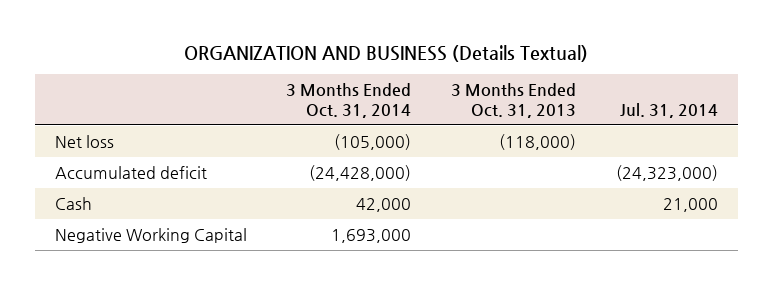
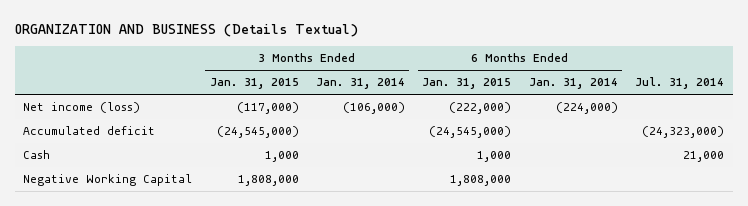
- | 3 Months Ended Oct. 31, 2014 | 3 Months Ended Oct. 31, 2013 | Jul. 31, 2014
+ | 3 Months Ended Jan. 31, 2015 | 3 Months Ended Jan. 31, 2014 | 6 Months Ended Jan. 31, 2015 | 6 Months Ended Jan. 31, 2014 | Jul. 31, 2014
- Net loss | (105,000) | (118,000) |
+ Net income (loss) | (117,000) | (106,000) | (222,000) | (224,000) |

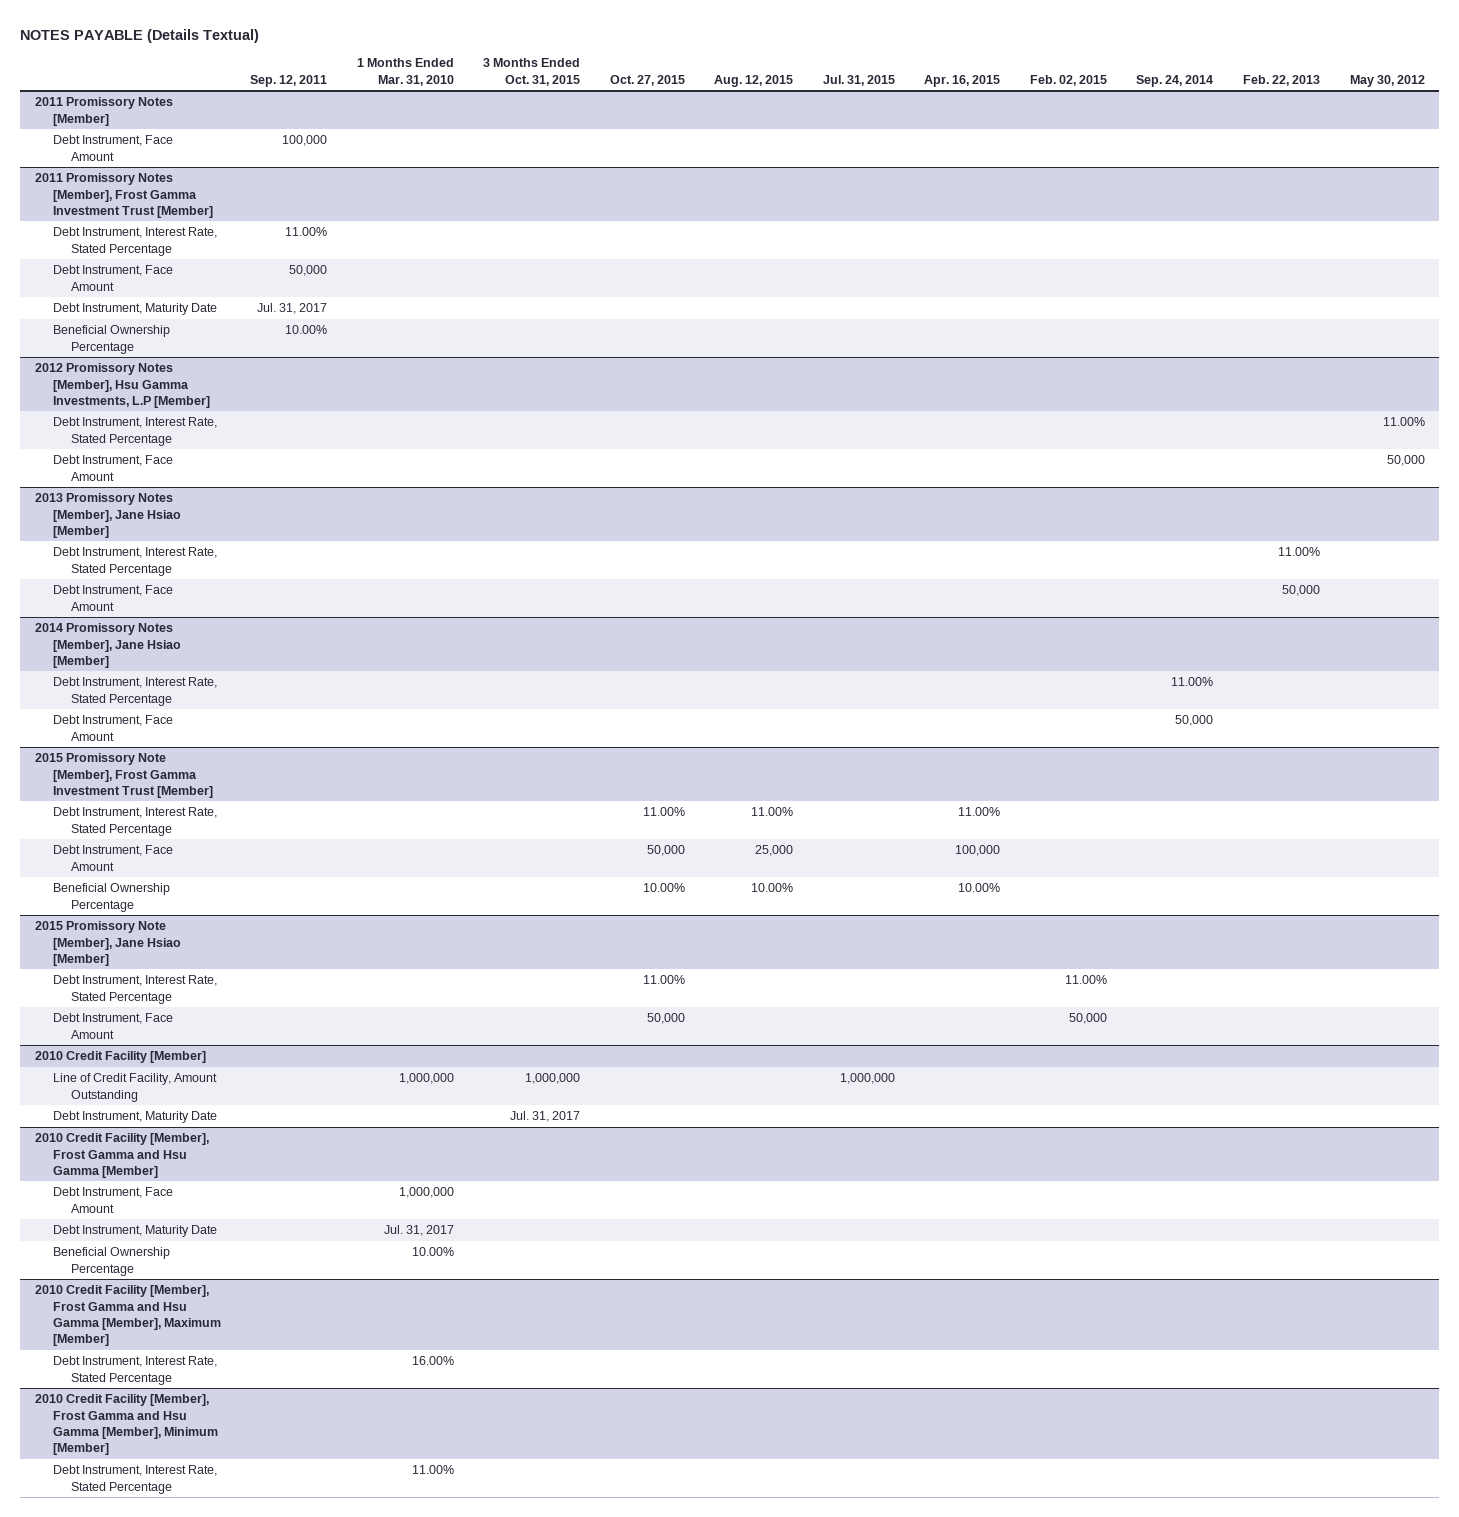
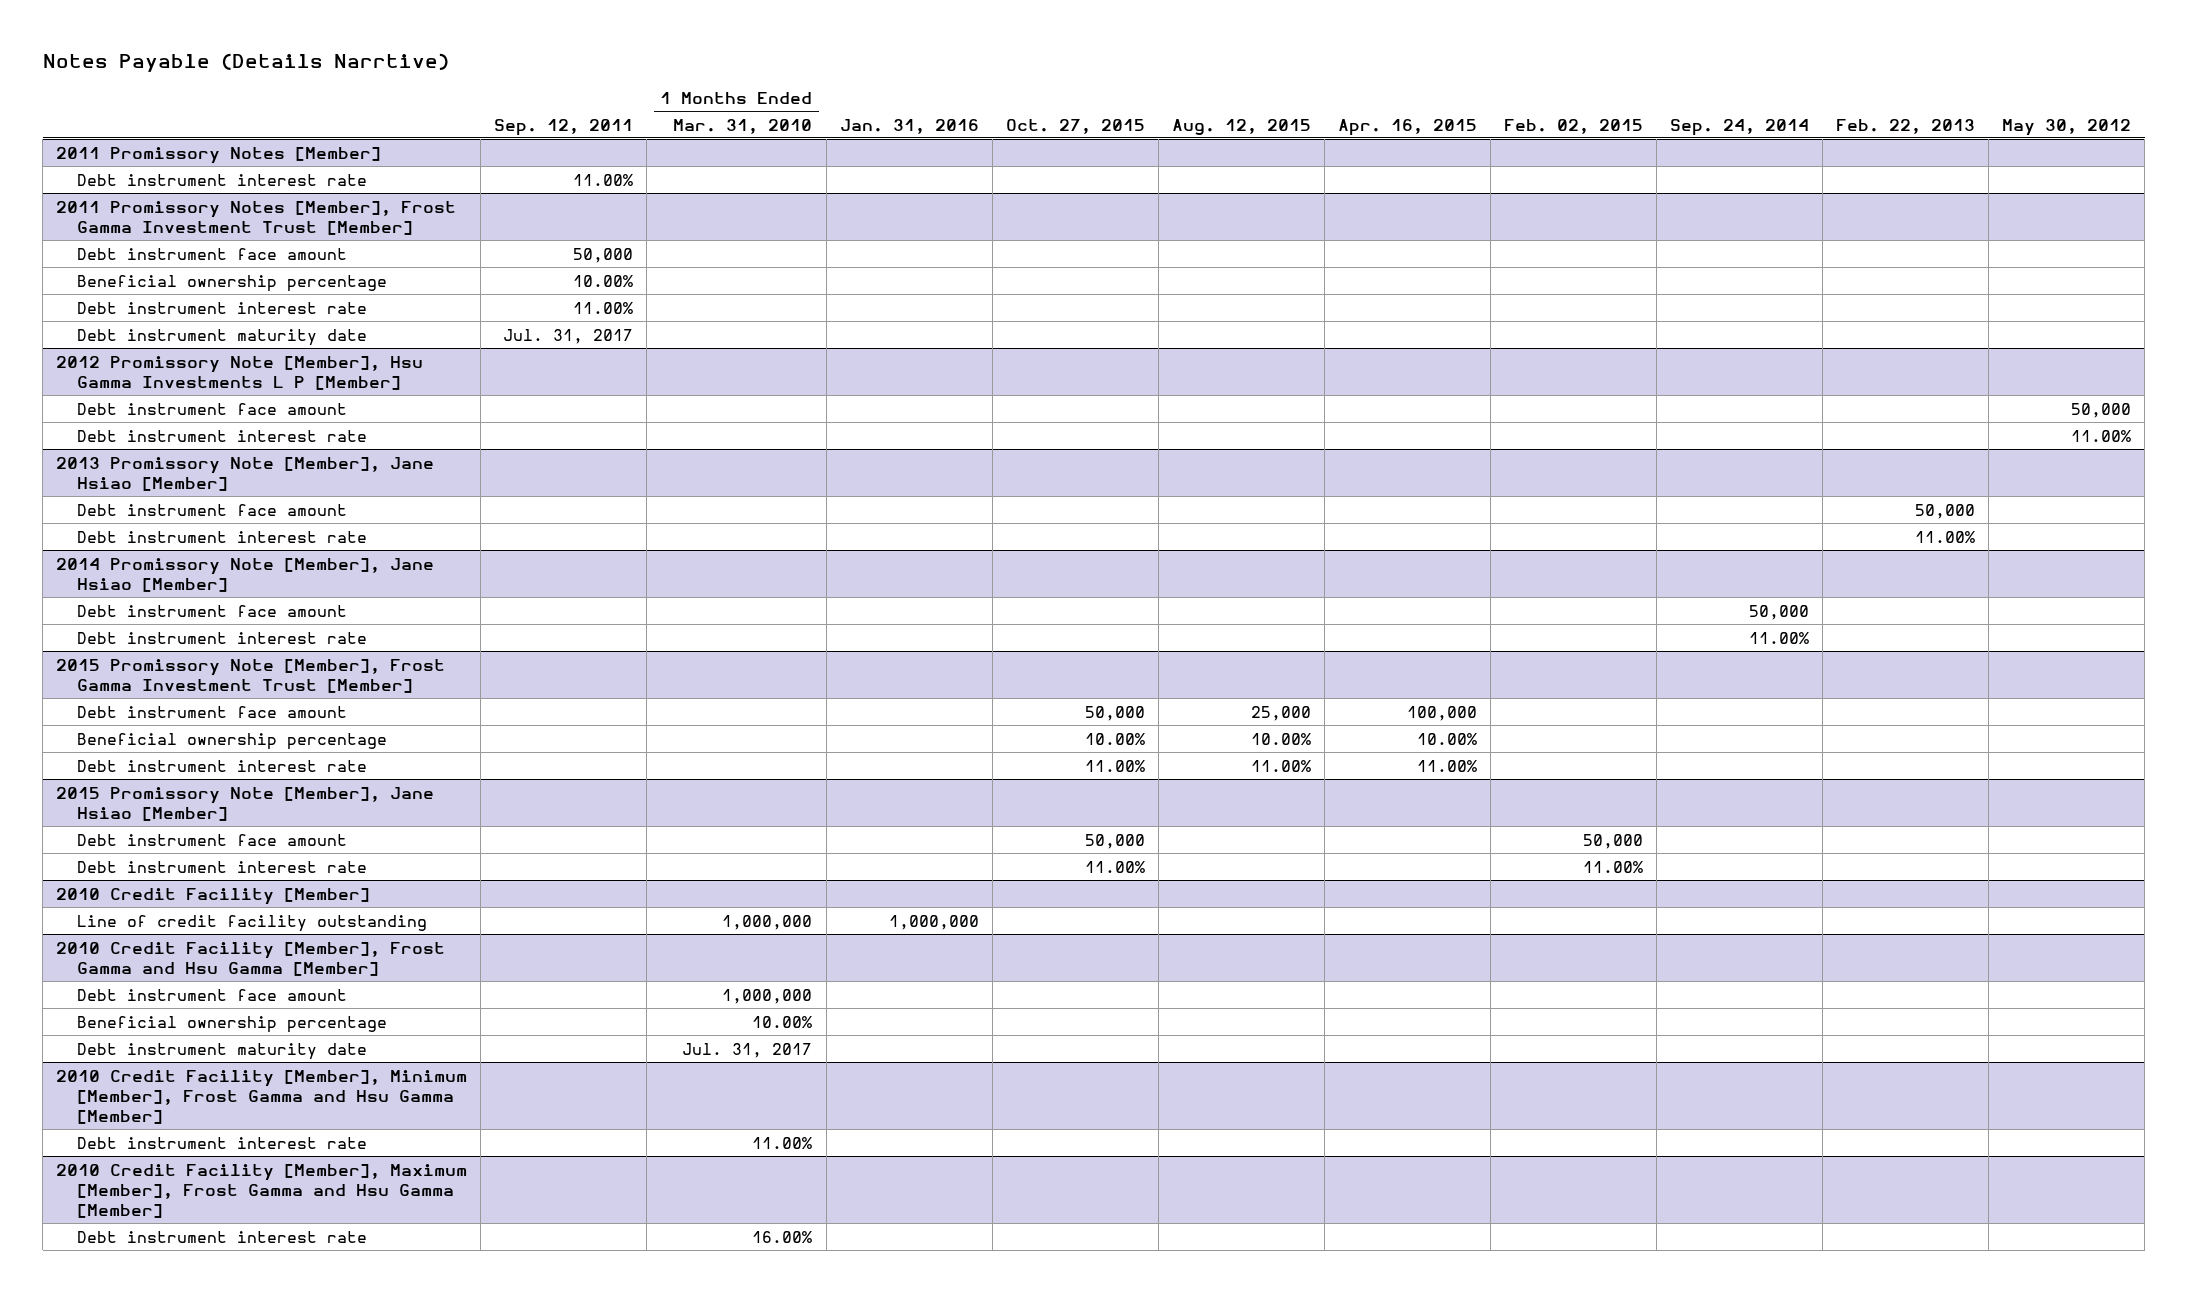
- NOTES PAYABLE (Details Textual)
+ Notes Payable (Details Narrtive)
- | Sep. 12, 2011 | 1 Months Ended Mar. 31, 2010 | 3 Months Ended Oct. 31, 2015 | Oct. 27, 2015 | Aug. 12, 2015 | Jul. 31, 2015 | Apr. 16, 2015 | Feb. 02, 2015 | Sep. 24, 2014 | Feb. 22, 2013 | May 30, 2012
+ | Sep. 12, 2011 | 1 Months Ended Mar. 31, 2010 | Jan. 31, 2016 | Oct. 27, 2015 | Aug. 12, 2015 | Apr. 16, 2015 | Feb. 02, 2015 | Sep. 24, 2014 | Feb. 22, 2013 | May 30, 2012
@ 2011 Promissory Notes [Member]
- Debt Instrument, Face Amount | 100,000 | | | | | | | | | |
+ Debt instrument interest rate | 11.00% | | | | | | | | |
@ 2011 Promissory Notes [Member], Frost Gamma Investment Trust [Member]
- Debt Instrument, Interest Rate, Stated Percentage | 11.00% | | | | | | | | | |
- Debt Instrument, Face Amount | 50,000 | | | | | | | | | |
- Debt Instrument, Maturity Date | Jul. 31, 2017 | | | | | | | | | |
- Beneficial Ownership Percentage | 10.00% | | | | | | | | | |
- 2012 Promissory Notes [Member], Hsu Gamma Investments, L.P [Member]
- Debt Instrument, Interest Rate, Stated Percentage | | | | | | | | | | | 11.00%
- Debt Instrument, Face Amount | | | | | | | | | | | 50,000
- 2013 Promissory Notes [Member], Jane Hsiao [Member]
- Debt Instrument, Interest Rate, Stated Percentage | | | | | | | | | | 11.00% |
- Debt Instrument, Face Amount | | | | | | | | | | 50,000 |
- 2014 Promissory Notes [Member], Jane Hsiao [Member]
- Debt Instrument, Interest Rate, Stated Percentage | | | | | | | | | 11.00% | |
- Debt Instrument, Face Amount | | | | | | | | | 50,000 | |
@ 2011 Promissory Notes [Member], Frost Gamma Investment Trust [Member]
+ Debt instrument face amount | 50,000 | | | | | | | | |
+ Beneficial ownership percentage | 10.00% | | | | | | | | |
+ Debt instrument interest rate | 11.00% | | | | | | | | |
+ Debt instrument maturity date | Jul. 31, 2017 | | | | | | | | |
+ 2012 Promissory Note [Member], Hsu Gamma Investments L P [Member]
+ Debt instrument face amount | | | | | | | | | | 50,000
+ Debt instrument interest rate | | | | | | | | | | 11.00%
+ 2013 Promissory Note [Member], Jane Hsiao [Member]
+ Debt instrument face amount | | | | | | | | | 50,000 |
+ Debt instrument interest rate | | | | | | | | | 11.00% |
+ 2014 Promissory Note [Member], Jane Hsiao [Member]
+ Debt instrument face amount | | | | | | | | 50,000 | |
+ Debt instrument interest rate | | | | | | | | 11.00% | |
@ 2015 Promissory Note [Member], Frost Gamma Investment Trust [Member]
- Debt Instrument, Interest Rate, Stated Percentage | | | | 11.00% | 11.00% | | 11.00% | | | |
- Debt Instrument, Face Amount | | | | 50,000 | 25,000 | | 100,000 | | | |
- Beneficial Ownership Percentage | | | | 10.00% | 10.00% | | 10.00% | | | |
+ Debt instrument face amount | | | | 50,000 | 25,000 | 100,000 | | | |
+ Beneficial ownership percentage | | | | 10.00% | 10.00% | 10.00% | | | |
+ Debt instrument interest rate | | | | 11.00% | 11.00% | 11.00% | | | |
@ 2015 Promissory Note [Member], Jane Hsiao [Member]
- Debt Instrument, Interest Rate, Stated Percentage | | | | 11.00% | | | | 11.00% | | |
- Debt Instrument, Face Amount | | | | 50,000 | | | | 50,000 | | |
+ Debt instrument face amount | | | | 50,000 | | | 50,000 | | |
+ Debt instrument interest rate | | | | 11.00% | | | 11.00% | | |
@ 2010 Credit Facility [Member]
- Line of Credit Facility, Amount Outstanding | | 1,000,000 | 1,000,000 | | | 1,000,000 | | | | |
- Debt Instrument, Maturity Date | | | Jul. 31, 2017 | | | | | | | |
+ Line of credit facility outstanding | | 1,000,000 | 1,000,000 | | | | | | |
@ 2010 Credit Facility [Member], Frost Gamma and Hsu Gamma [Member]
- Debt Instrument, Face Amount | | 1,000,000 | | | | | | | | |
- Debt Instrument, Maturity Date | | Jul. 31, 2017 | | | | | | | | |
- Beneficial Ownership Percentage | | 10.00% | | | | | | | | |
- 2010 Credit Facility [Member], Frost Gamma and Hsu Gamma [Member], Maximum [Member]
- Debt Instrument, Interest Rate, Stated Percentage | | 16.00% | | | | | | | | |
- 2010 Credit Facility [Member], Frost Gamma and Hsu Gamma [Member], Minimum [Member]
- Debt Instrument, Interest Rate, Stated Percentage | | 11.00% | | | | | | | | |
@ 2010 Credit Facility [Member], Frost Gamma and Hsu Gamma [Member]
+ Debt instrument face amount | | 1,000,000 | | | | | | | |
+ Beneficial ownership percentage | | 10.00% | | | | | | | |
+ Debt instrument maturity date | | Jul. 31, 2017 | | | | | | | |
+ 2010 Credit Facility [Member], Minimum [Member], Frost Gamma and Hsu Gamma [Member]
+ Debt instrument interest rate | | 11.00% | | | | | | | |
+ 2010 Credit Facility [Member], Maximum [Member], Frost Gamma and Hsu Gamma [Member]
+ Debt instrument interest rate | | 16.00% | | | | | | | |

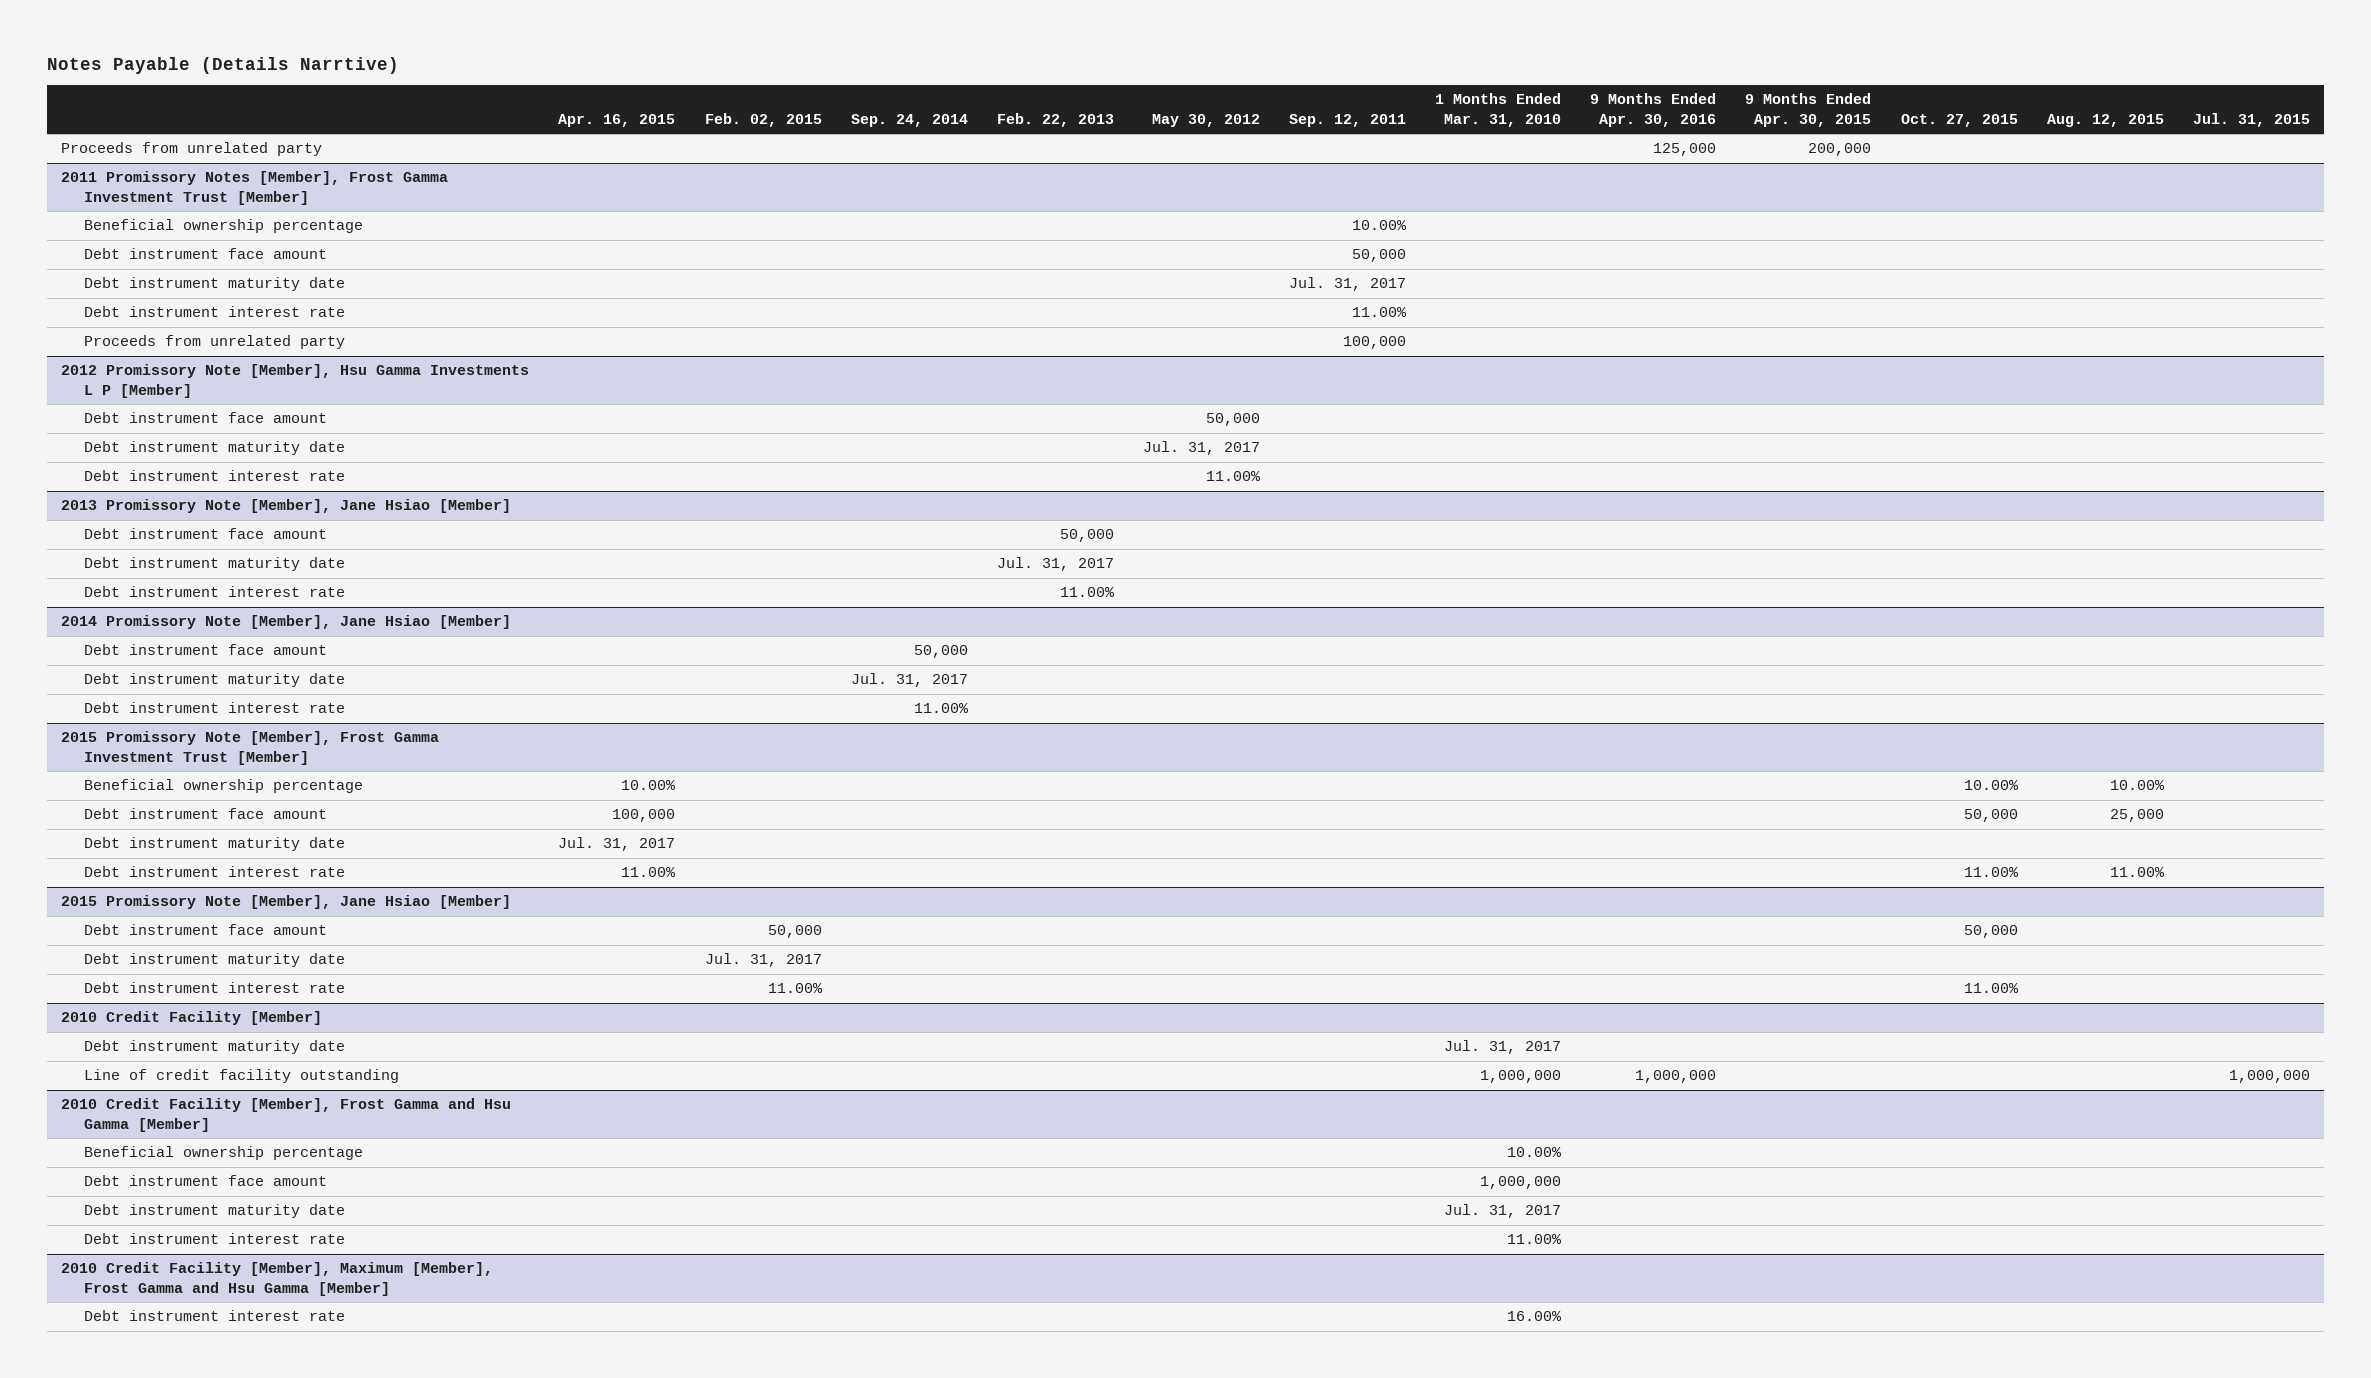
- | Sep. 12, 2011 | 1 Months Ended Mar. 31, 2010 | Jan. 31, 2016 | Oct. 27, 2015 | Aug. 12, 2015 | Apr. 16, 2015 | Feb. 02, 2015 | Sep. 24, 2014 | Feb. 22, 2013 | May 30, 2012
+ | Apr. 16, 2015 | Feb. 02, 2015 | Sep. 24, 2014 | Feb. 22, 2013 | May 30, 2012 | Sep. 12, 2011 | 1 Months Ended Mar. 31, 2010 | 9 Months Ended Apr. 30, 2016 | 9 Months Ended Apr. 30, 2015 | Oct. 27, 2015 | Aug. 12, 2015 | Jul. 31, 2015
- 2011 Promissory Notes [Member]
- Debt instrument interest rate | 11.00% | | | | | | | | |
+ Proceeds from unrelated party | | | | | | | | 125,000 | 200,000 | | |
@ 2011 Promissory Notes [Member], Frost Gamma Investment Trust [Member]
moved down: Debt instrument face amount | | | | | | 50,000 | | | | | |
moved down: Debt instrument interest rate | | | | | | 11.00% | | | | | |
+ Proceeds from unrelated party | | | | | | 100,000 | | | | | |
@ 2012 Promissory Note [Member], Hsu Gamma Investments L P [Member]
+ Debt instrument maturity date | | | | | Jul. 31, 2017 | | | | | | |
@ 2013 Promissory Note [Member], Jane Hsiao [Member]
+ Debt instrument maturity date | | | | Jul. 31, 2017 | | | | | | | |
@ 2014 Promissory Note [Member], Jane Hsiao [Member]
+ Debt instrument maturity date | | | Jul. 31, 2017 | | | | | | | | |
@ 2015 Promissory Note [Member], Frost Gamma Investment Trust [Member]
moved down: Debt instrument face amount | 100,000 | | | | | | | | | 50,000 | 25,000 |
+ Debt instrument maturity date | Jul. 31, 2017 | | | | | | | | | | |
@ 2015 Promissory Note [Member], Jane Hsiao [Member]
+ Debt instrument maturity date | | Jul. 31, 2017 | | | | | | | | | |
@ 2010 Credit Facility [Member]
+ Debt instrument maturity date | | | | | | | Jul. 31, 2017 | | | | |
@ 2010 Credit Facility [Member], Frost Gamma and Hsu Gamma [Member]
moved down: Debt instrument face amount | | | | | | | 1,000,000 | | | | |
- 2010 Credit Facility [Member], Minimum [Member], Frost Gamma and Hsu Gamma [Member]
- Debt instrument interest rate | | 11.00% | | | | | | | |
@ 2010 Credit Facility [Member], Frost Gamma and Hsu Gamma [Member]
+ Debt instrument interest rate | | | | | | | 11.00% | | | | |

